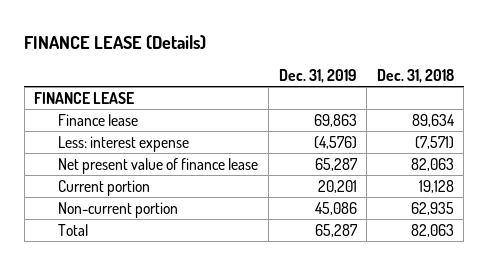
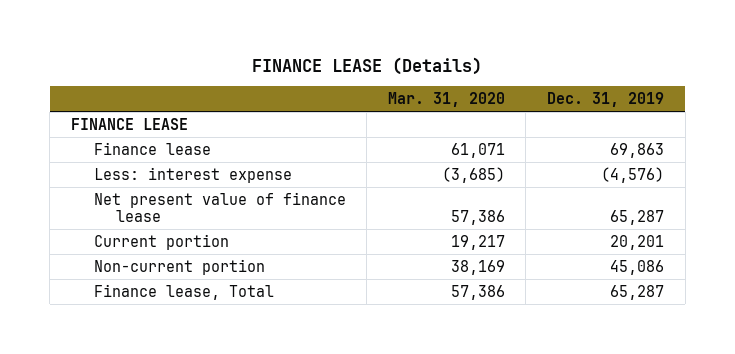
- | Dec. 31, 2019 | Dec. 31, 2018
+ | Mar. 31, 2020 | Dec. 31, 2019
- Total | 65,287 | 82,063
+ Finance lease, Total | 57,386 | 65,287

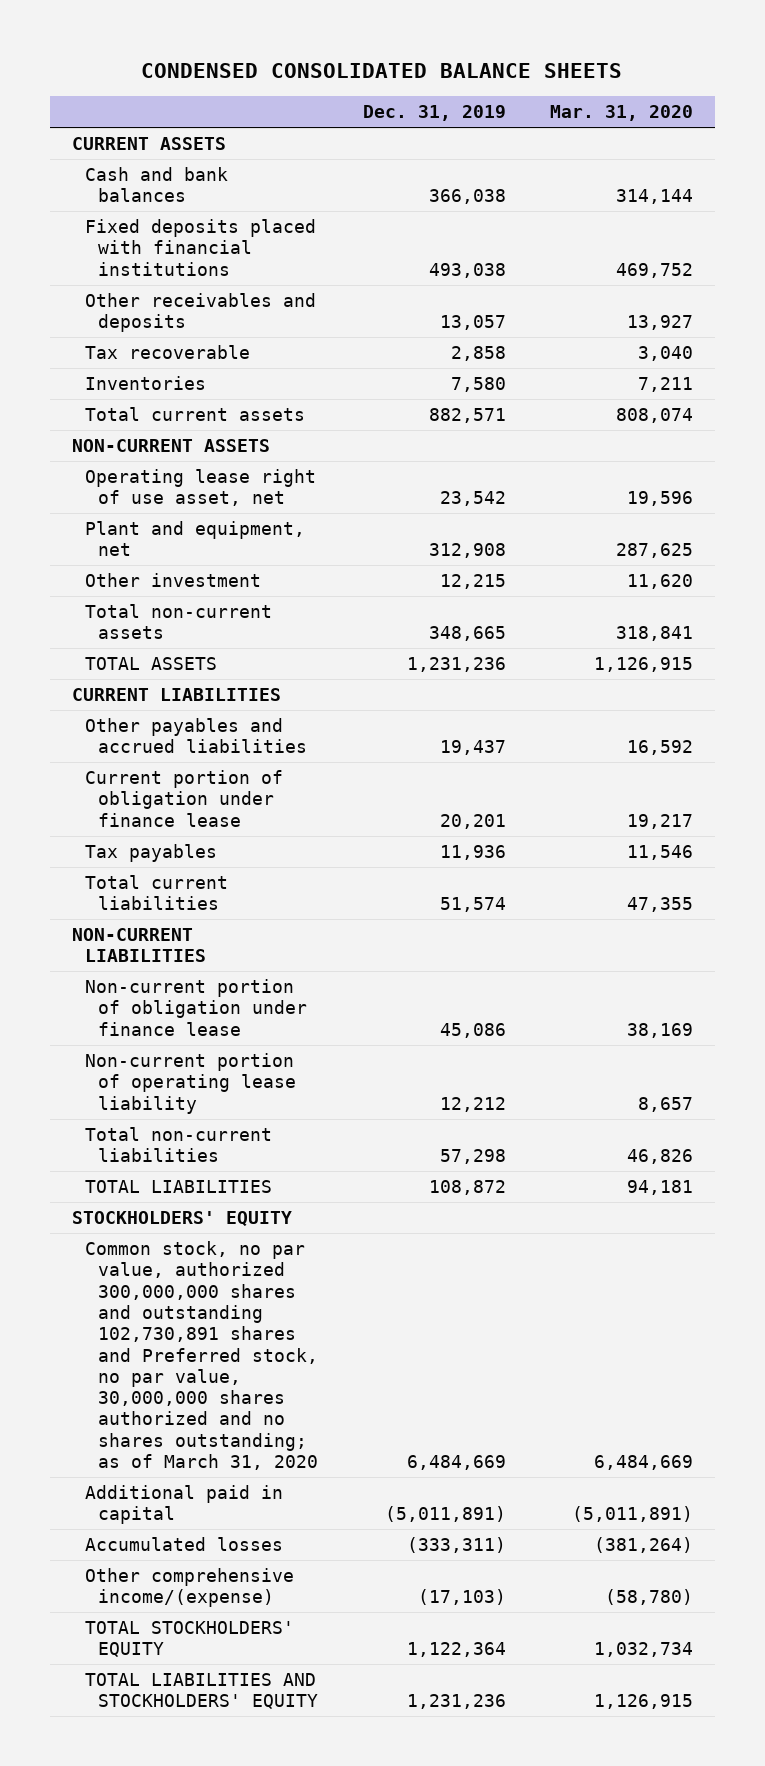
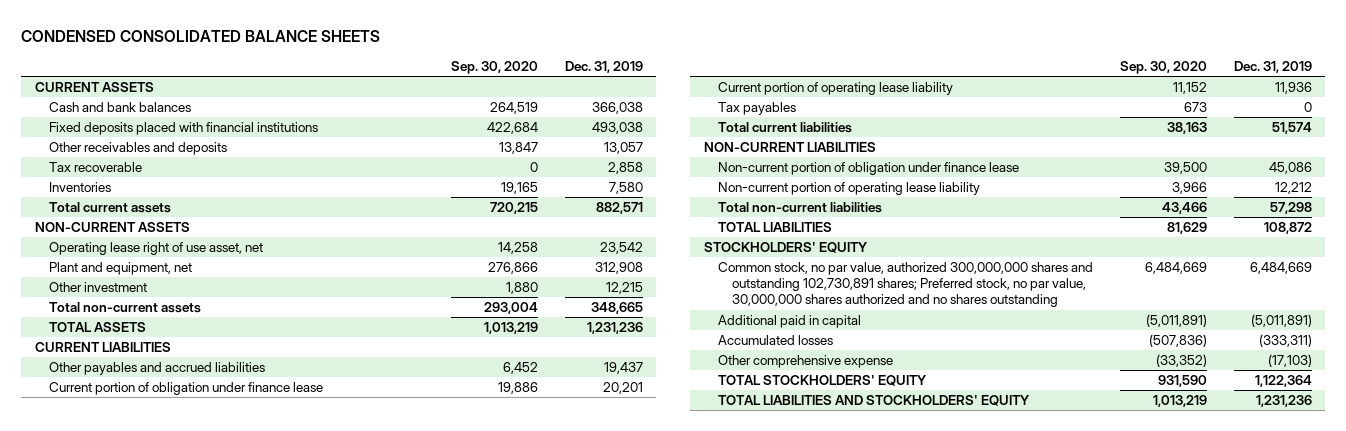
- | Dec. 31, 2019 | Mar. 31, 2020
+ | Sep. 30, 2020 | Dec. 31, 2019
- Tax payables | 11,936 | 11,546
+ Current portion of operating lease liability | 11,152 | 11,936
+ Tax payables | 673 | 0
- Common stock, no par value, authorized 300,000,000 shares and outstanding 102,730,891 shares and Preferred stock, no par value, 30,000,000 shares authorized and no shares outstanding; as of March 31, 2020 | 6,484,669 | 6,484,669
+ Common stock, no par value, authorized 300,000,000 shares and outstanding 102,730,891 shares; Preferred stock, no par value, 30,000,000 shares authorized and no shares outstanding | 6,484,669 | 6,484,669
- Other comprehensive income/(expense) | (17,103) | (58,780)
+ Other comprehensive expense | (33,352) | (17,103)

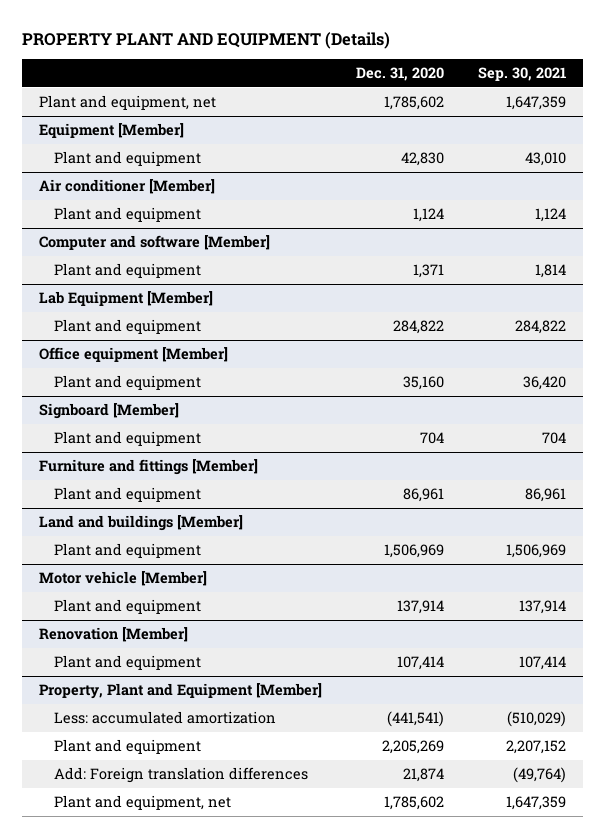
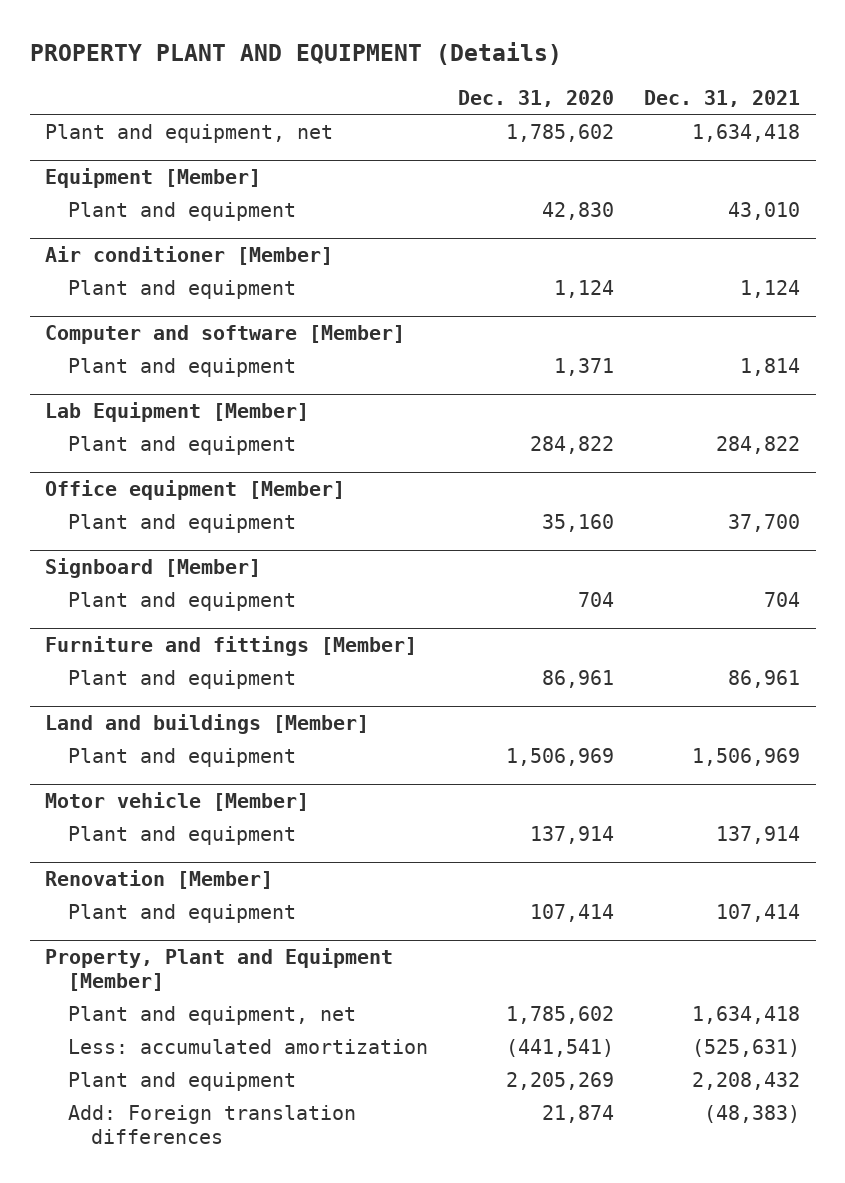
- | Dec. 31, 2020 | Sep. 30, 2021
+ | Dec. 31, 2020 | Dec. 31, 2021
@ Property, Plant and Equipment [Member]
moved up: Plant and equipment, net | 1,785,602 | 1,634,418

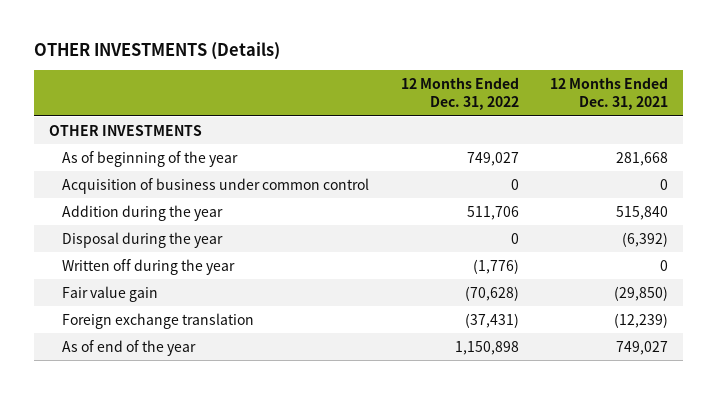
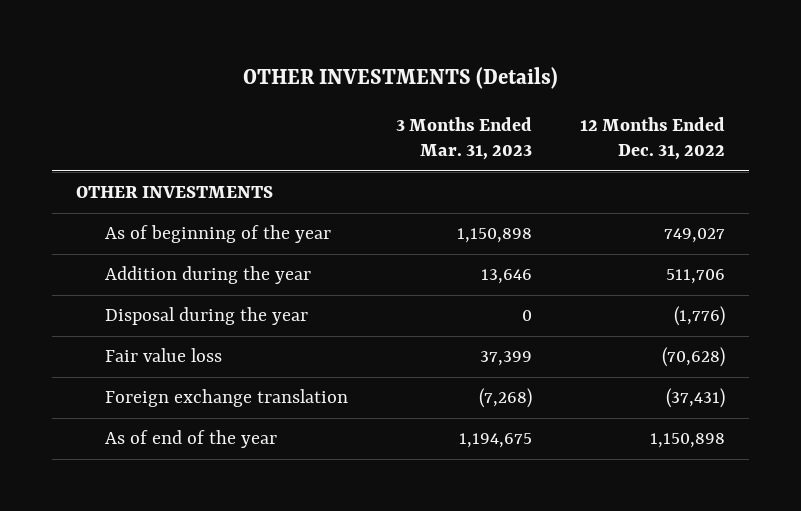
- | 12 Months Ended Dec. 31, 2022 | 12 Months Ended Dec. 31, 2021
+ | 3 Months Ended Mar. 31, 2023 | 12 Months Ended Dec. 31, 2022
- Acquisition of business under common control | 0 | 0
- Disposal during the year | 0 | (6,392)
- Written off during the year | (1,776) | 0
- Fair value gain | (70,628) | (29,850)
+ Disposal during the year | 0 | (1,776)
+ Fair value loss | 37,399 | (70,628)

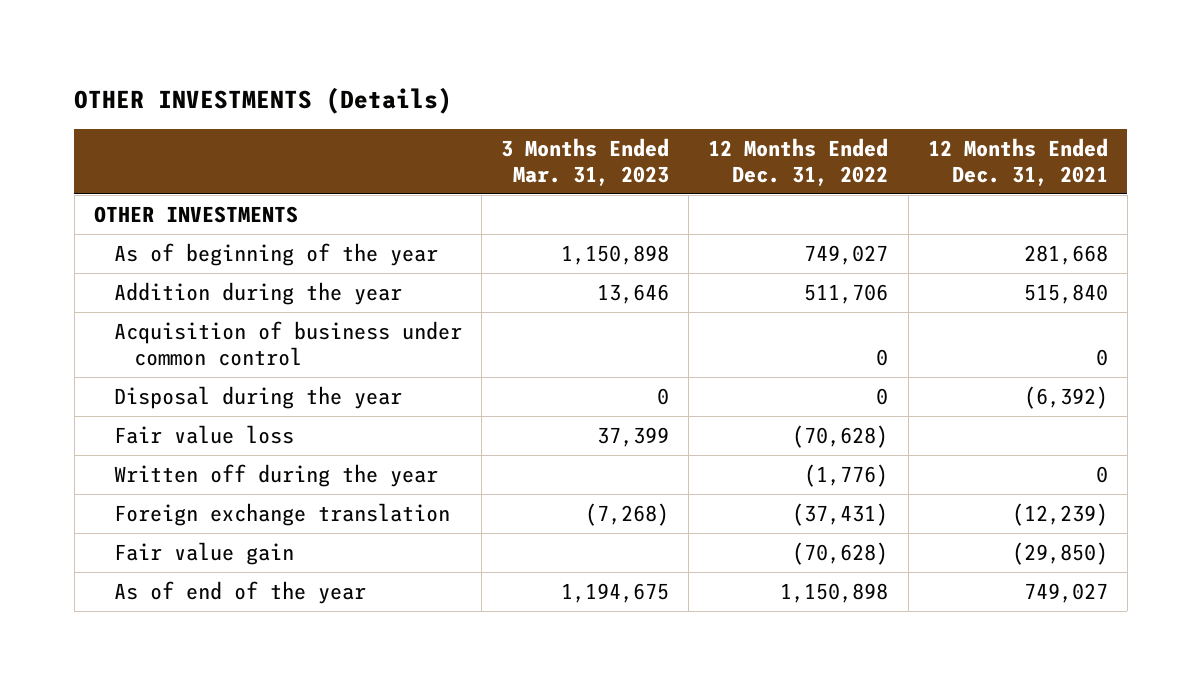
- | 3 Months Ended Mar. 31, 2023 | 12 Months Ended Dec. 31, 2022
+ | 3 Months Ended Mar. 31, 2023 | 12 Months Ended Dec. 31, 2022 | 12 Months Ended Dec. 31, 2021
- Disposal during the year | 0 | (1,776)
+ Acquisition of business under common control | | 0 | 0
+ Disposal during the year | 0 | 0 | (6,392)
+ Written off during the year | | (1,776) | 0
+ Fair value gain | | (70,628) | (29,850)

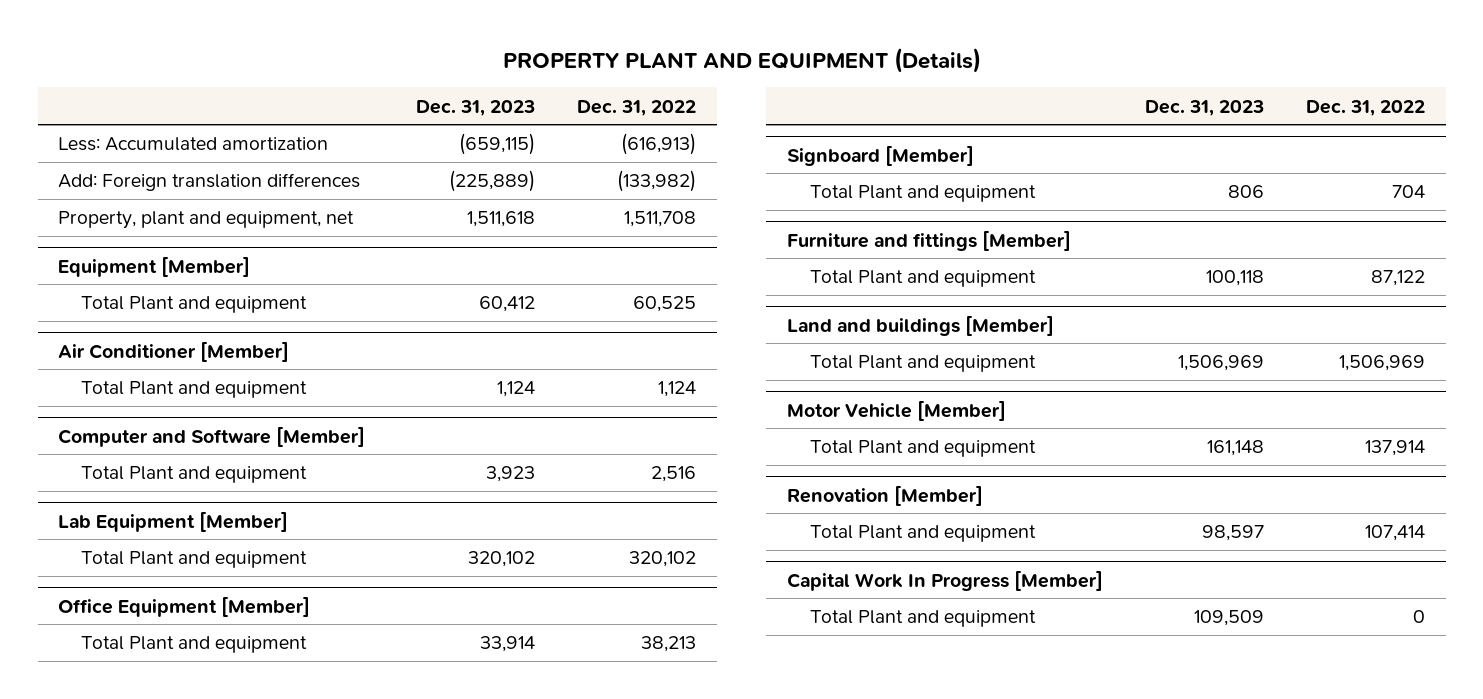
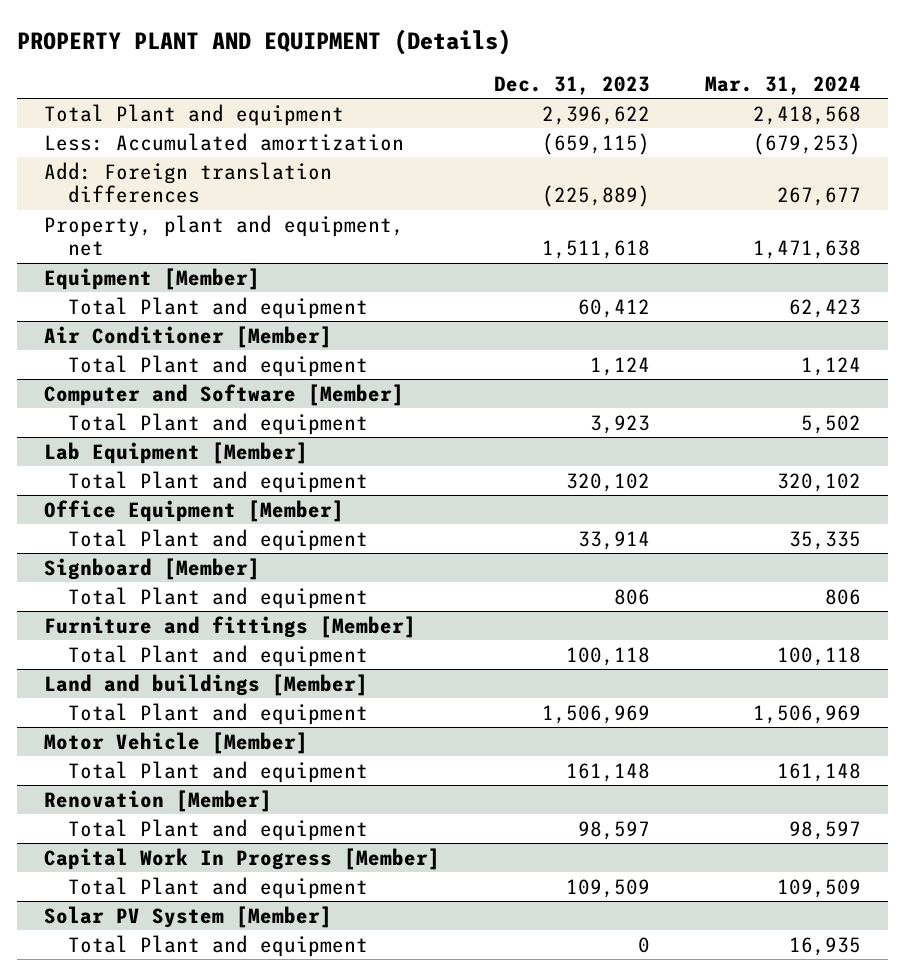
- | Dec. 31, 2023 | Dec. 31, 2022
+ | Dec. 31, 2023 | Mar. 31, 2024
+ Total Plant and equipment | 2,396,622 | 2,418,568
+ Solar PV System [Member]
+ Total Plant and equipment | 0 | 16,935

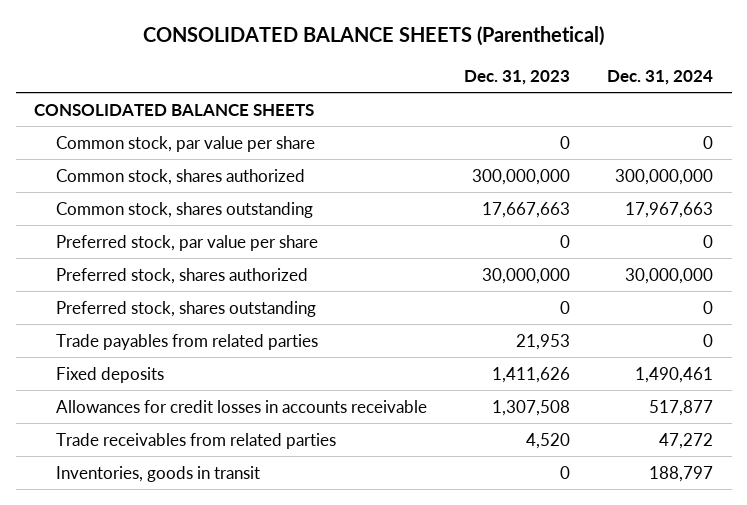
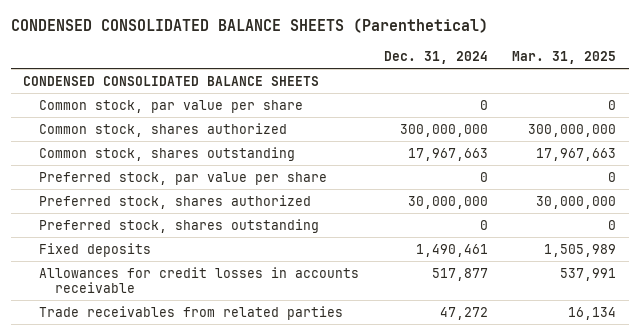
- CONSOLIDATED BALANCE SHEETS (Parenthetical)
+ CONDENSED CONSOLIDATED BALANCE SHEETS (Parenthetical)
- | Dec. 31, 2023 | Dec. 31, 2024
+ | Dec. 31, 2024 | Mar. 31, 2025
- CONSOLIDATED BALANCE SHEETS
+ CONDENSED CONSOLIDATED BALANCE SHEETS
- Trade payables from related parties | 21,953 | 0
- Inventories, goods in transit | 0 | 188,797

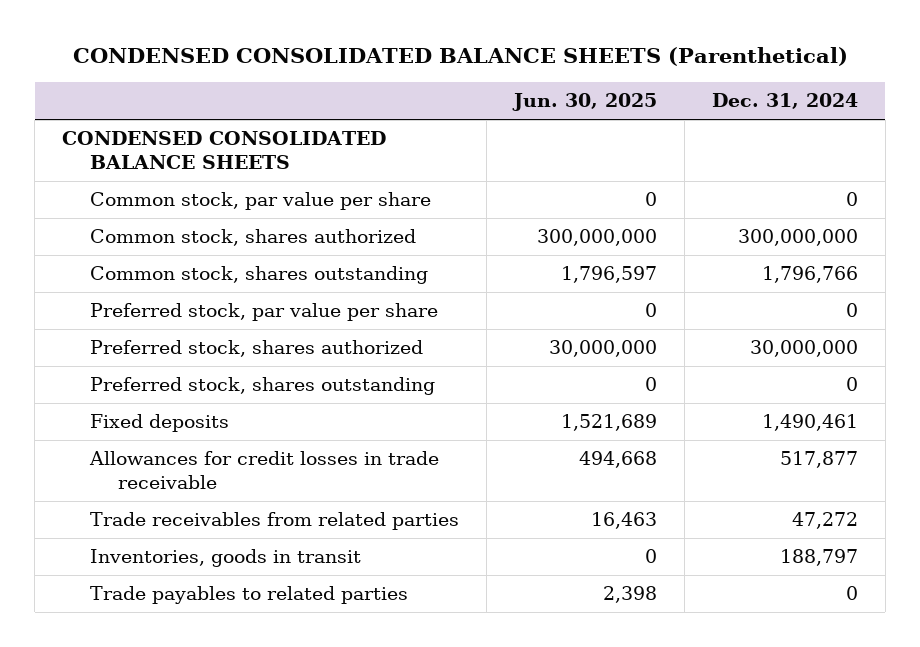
- | Dec. 31, 2024 | Mar. 31, 2025
+ | Jun. 30, 2025 | Dec. 31, 2024
- Common stock, shares outstanding | 17,967,663 | 17,967,663
+ Common stock, shares outstanding | 1,796,597 | 1,796,766
- Allowances for credit losses in accounts receivable | 517,877 | 537,991
+ Allowances for credit losses in trade receivable | 494,668 | 517,877
+ Inventories, goods in transit | 0 | 188,797
+ Trade payables to related parties | 2,398 | 0

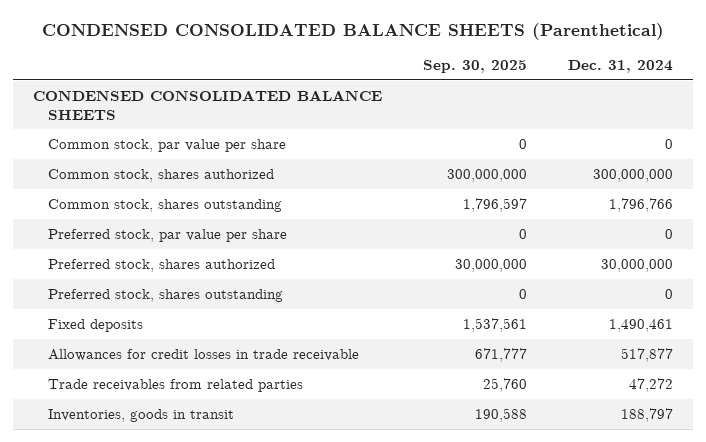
- | Jun. 30, 2025 | Dec. 31, 2024
+ | Sep. 30, 2025 | Dec. 31, 2024
- Trade payables to related parties | 2,398 | 0

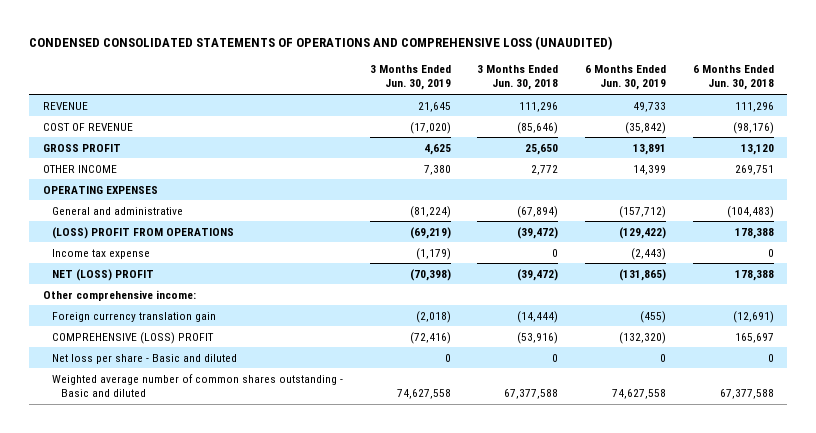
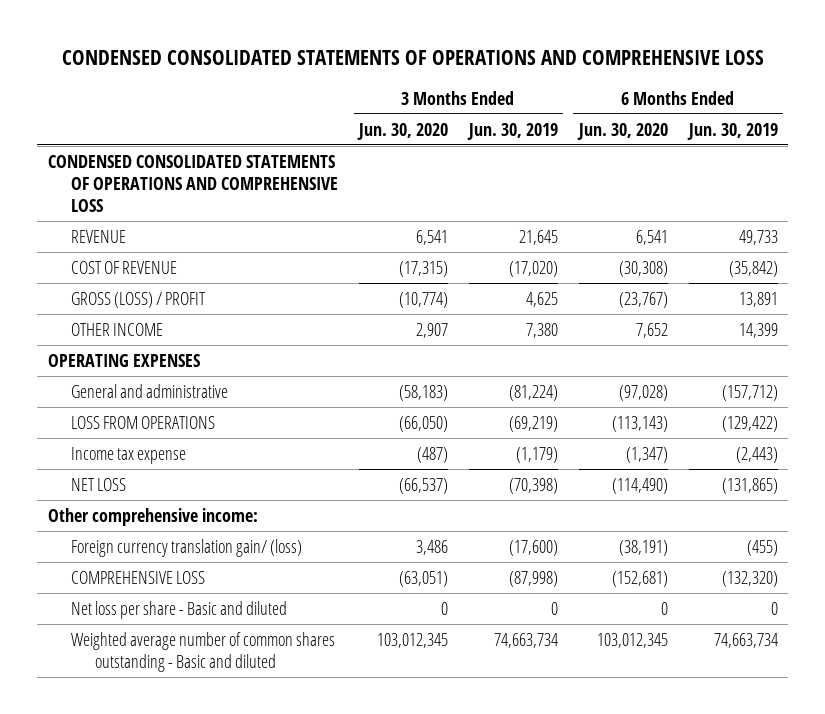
- CONDENSED CONSOLIDATED STATEMENTS OF OPERATIONS AND COMPREHENSIVE LOSS (UNAUDITED)
+ CONDENSED CONSOLIDATED STATEMENTS OF OPERATIONS AND COMPREHENSIVE LOSS
- | 3 Months Ended Jun. 30, 2019 | 3 Months Ended Jun. 30, 2018 | 6 Months Ended Jun. 30, 2019 | 6 Months Ended Jun. 30, 2018
+ | 3 Months Ended Jun. 30, 2020 | 3 Months Ended Jun. 30, 2019 | 6 Months Ended Jun. 30, 2020 | 6 Months Ended Jun. 30, 2019
+ CONDENSED CONSOLIDATED STATEMENTS OF OPERATIONS AND COMPREHENSIVE LOSS
- GROSS PROFIT | 4,625 | 25,650 | 13,891 | 13,120
+ GROSS (LOSS) / PROFIT | (10,774) | 4,625 | (23,767) | 13,891
- (LOSS) PROFIT FROM OPERATIONS | (69,219) | (39,472) | (129,422) | 178,388
+ LOSS FROM OPERATIONS | (66,050) | (69,219) | (113,143) | (129,422)
- NET (LOSS) PROFIT | (70,398) | (39,472) | (131,865) | 178,388
+ NET LOSS | (66,537) | (70,398) | (114,490) | (131,865)
- Foreign currency translation gain | (2,018) | (14,444) | (455) | (12,691)
- COMPREHENSIVE (LOSS) PROFIT | (72,416) | (53,916) | (132,320) | 165,697
+ Foreign currency translation gain/ (loss) | 3,486 | (17,600) | (38,191) | (455)
+ COMPREHENSIVE LOSS | (63,051) | (87,998) | (152,681) | (132,320)
- Weighted average number of common shares outstanding - Basic and diluted | 74,627,558 | 67,377,588 | 74,627,558 | 67,377,588
+ Weighted average number of common shares outstanding - Basic and diluted | 103,012,345 | 74,663,734 | 103,012,345 | 74,663,734

